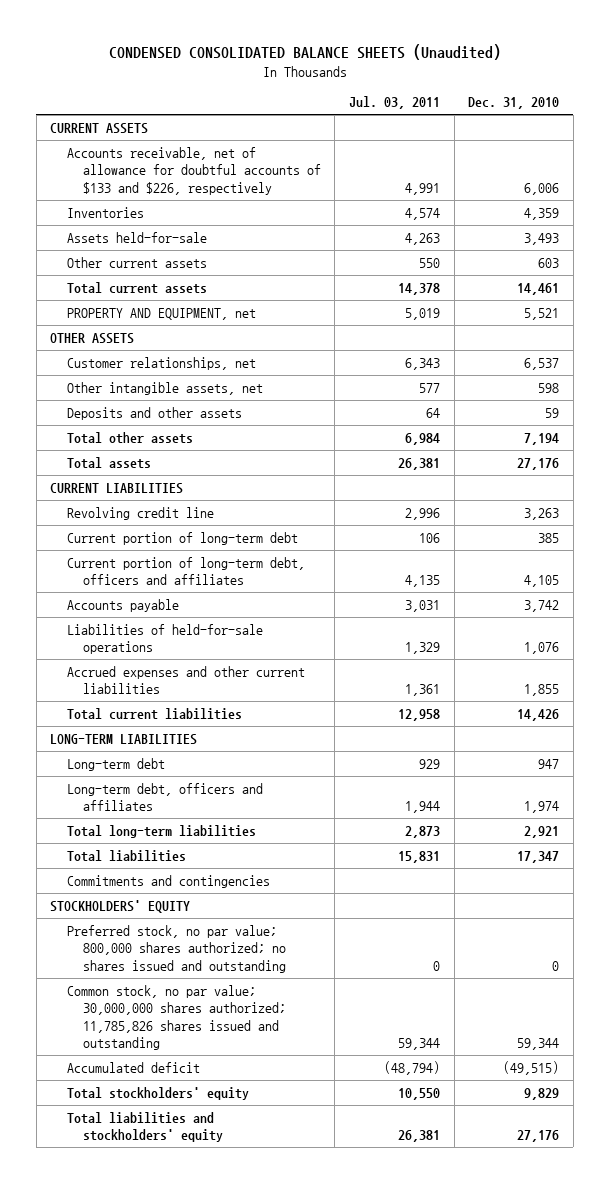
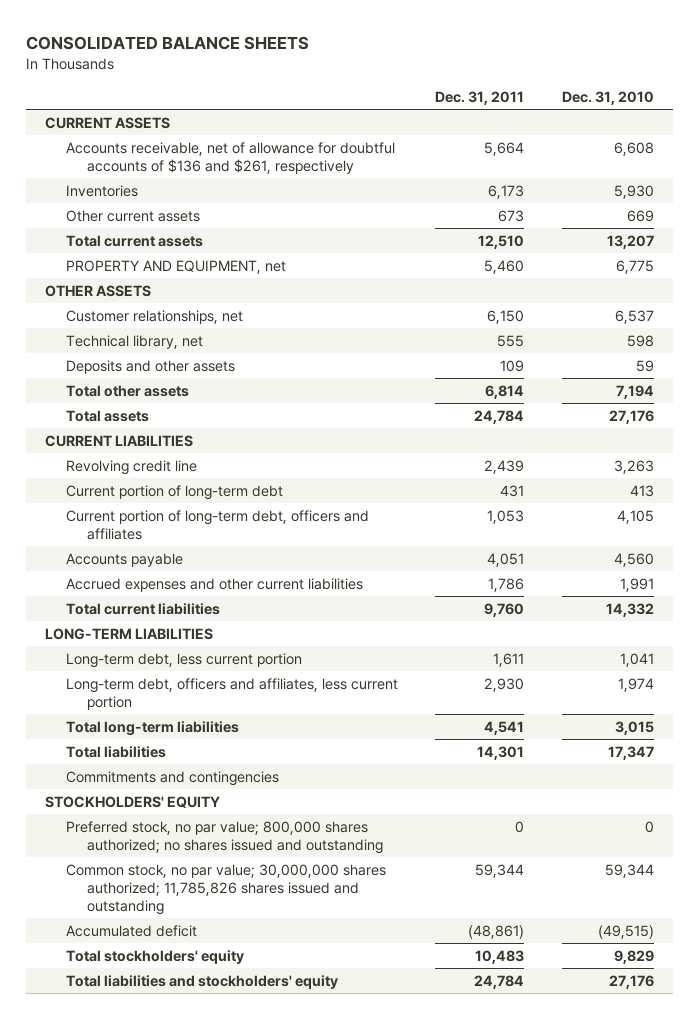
- CONDENSED CONSOLIDATED BALANCE SHEETS (Unaudited)
+ CONSOLIDATED BALANCE SHEETS
- | Jul. 03, 2011 | Dec. 31, 2010
+ | Dec. 31, 2011 | Dec. 31, 2010
- Accounts receivable, net of allowance for doubtful accounts of $133 and $226, respectively | 4,991 | 6,006
- Inventories | 4,574 | 4,359
- Assets held-for-sale | 4,263 | 3,493
- Other current assets | 550 | 603
- Total current assets | 14,378 | 14,461
- PROPERTY AND EQUIPMENT, net | 5,019 | 5,521
+ Accounts receivable, net of allowance for doubtful accounts of $136 and $261, respectively | 5,664 | 6,608
+ Inventories | 6,173 | 5,930
+ Other current assets | 673 | 669
+ Total current assets | 12,510 | 13,207
+ PROPERTY AND EQUIPMENT, net | 5,460 | 6,775
- Other intangible assets, net | 577 | 598
+ Technical library, net | 555 | 598
- Current portion of long-term debt | 106 | 385
+ Current portion of long-term debt | 431 | 413
- Accounts payable | 3,031 | 3,742
- Liabilities of held-for-sale operations | 1,329 | 1,076
- Accrued expenses and other current liabilities | 1,361 | 1,855
- Total current liabilities | 12,958 | 14,426
+ Accounts payable | 4,051 | 4,560
+ Accrued expenses and other current liabilities | 1,786 | 1,991
+ Total current liabilities | 9,760 | 14,332
- Long-term debt | 929 | 947
- Long-term debt, officers and affiliates | 1,944 | 1,974
- Total long-term liabilities | 2,873 | 2,921
+ Long-term debt, less current portion | 1,611 | 1,041
+ Long-term debt, officers and affiliates, less current portion | 2,930 | 1,974
+ Total long-term liabilities | 4,541 | 3,015

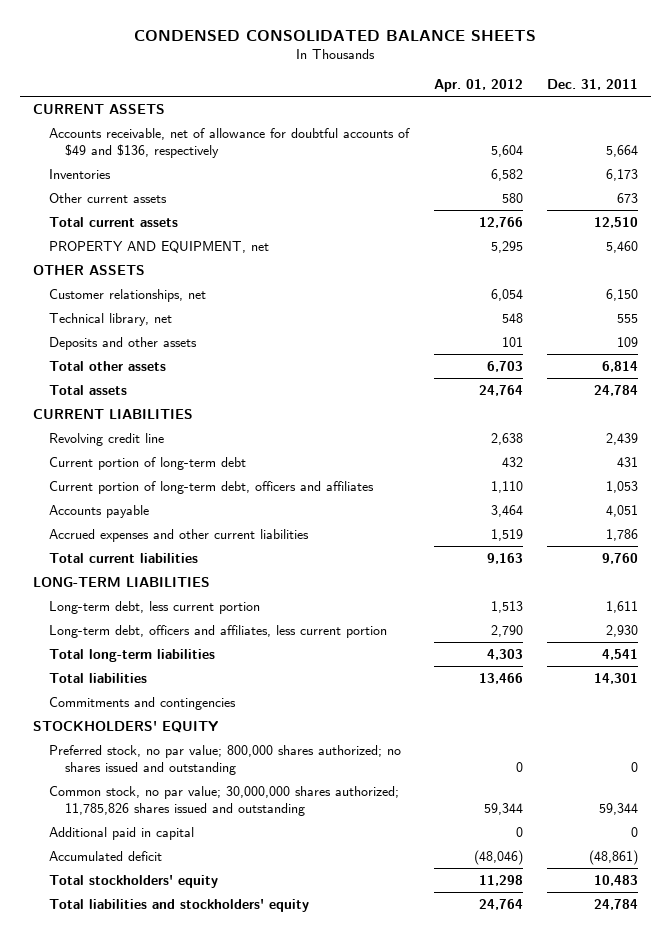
- CONSOLIDATED BALANCE SHEETS
+ CONDENSED CONSOLIDATED BALANCE SHEETS
- | Dec. 31, 2011 | Dec. 31, 2010
+ | Apr. 01, 2012 | Dec. 31, 2011
- Accounts receivable, net of allowance for doubtful accounts of $136 and $261, respectively | 5,664 | 6,608
+ Accounts receivable, net of allowance for doubtful accounts of $49 and $136, respectively | 5,604 | 5,664
+ Additional paid in capital | 0 | 0

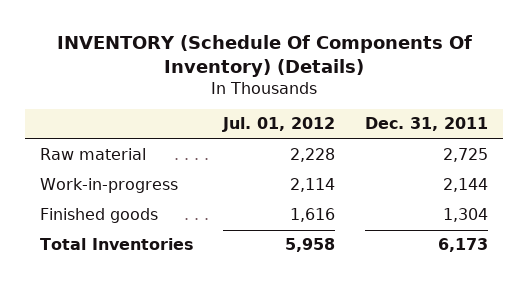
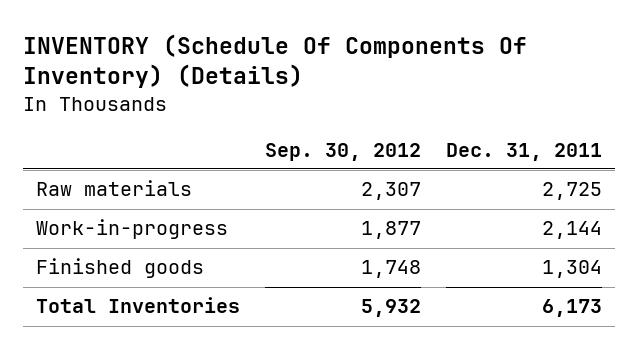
- | Jul. 01, 2012 | Dec. 31, 2011
+ | Sep. 30, 2012 | Dec. 31, 2011
- Raw material | 2,228 | 2,725
+ Raw materials | 2,307 | 2,725

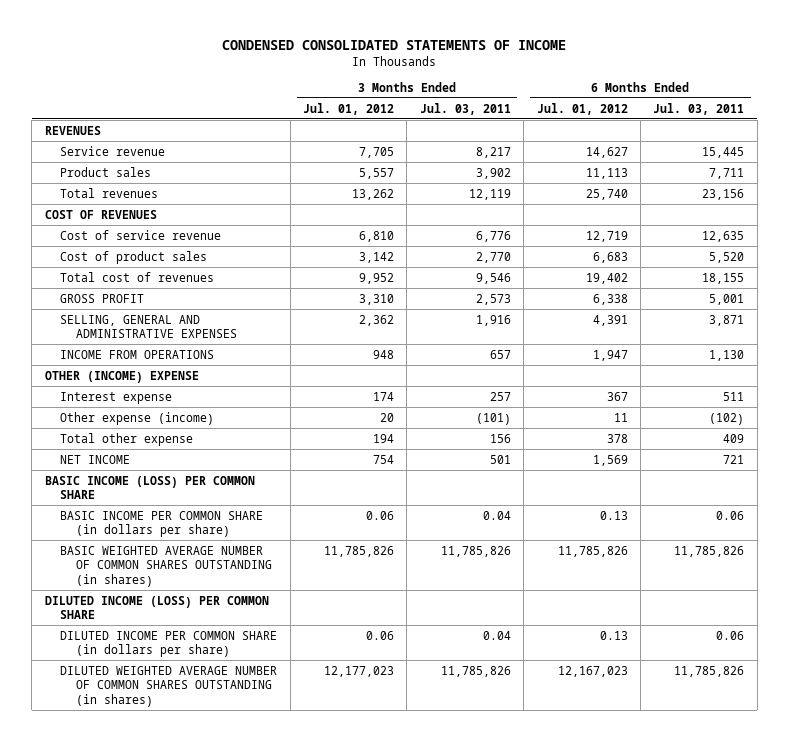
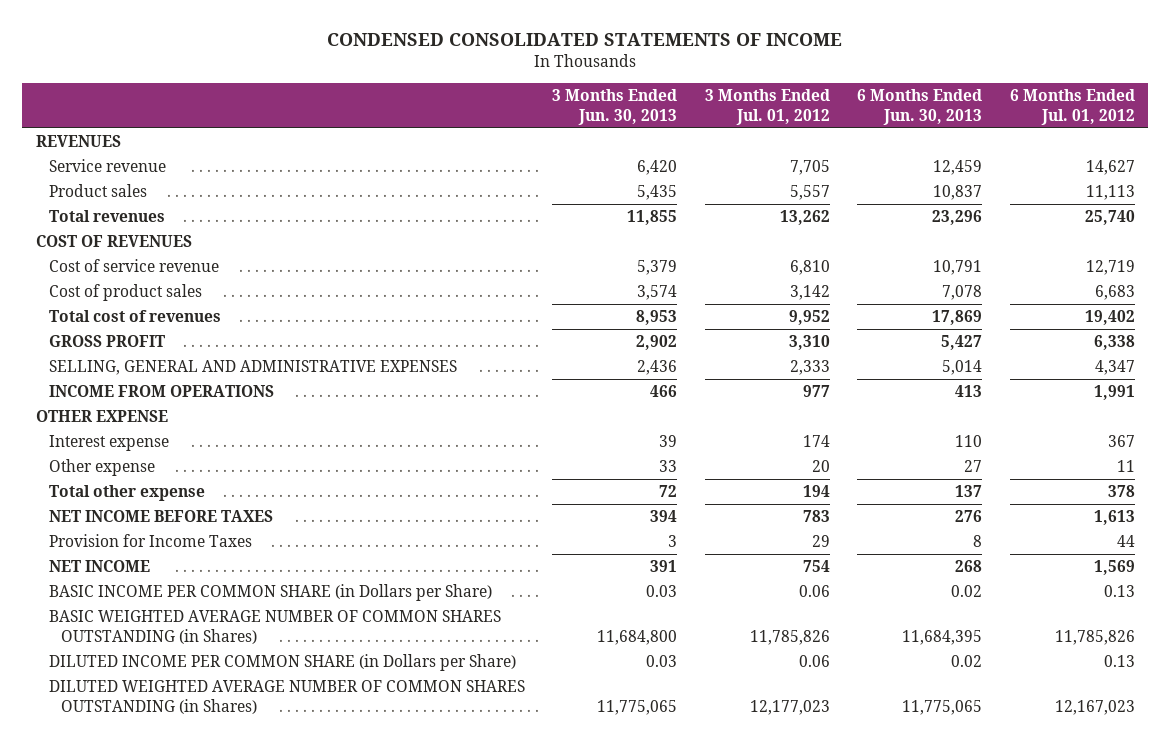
- | 3 Months Ended Jul. 01, 2012 | 3 Months Ended Jul. 03, 2011 | 6 Months Ended Jul. 01, 2012 | 6 Months Ended Jul. 03, 2011
+ | 3 Months Ended Jun. 30, 2013 | 3 Months Ended Jul. 01, 2012 | 6 Months Ended Jun. 30, 2013 | 6 Months Ended Jul. 01, 2012
- SELLING, GENERAL AND ADMINISTRATIVE EXPENSES | 2,362 | 1,916 | 4,391 | 3,871
- INCOME FROM OPERATIONS | 948 | 657 | 1,947 | 1,130
- OTHER (INCOME) EXPENSE
+ SELLING, GENERAL AND ADMINISTRATIVE EXPENSES | 2,436 | 2,333 | 5,014 | 4,347
+ INCOME FROM OPERATIONS | 466 | 977 | 413 | 1,991
+ OTHER EXPENSE
- Other expense (income) | 20 | (101) | 11 | (102)
+ Other expense | 33 | 20 | 27 | 11
+ NET INCOME BEFORE TAXES | 394 | 783 | 276 | 1,613
+ Provision for Income Taxes | 3 | 29 | 8 | 44
- BASIC INCOME (LOSS) PER COMMON SHARE
- BASIC INCOME PER COMMON SHARE (in dollars per share) | 0.06 | 0.04 | 0.13 | 0.06
- BASIC WEIGHTED AVERAGE NUMBER OF COMMON SHARES OUTSTANDING (in shares) | 11,785,826 | 11,785,826 | 11,785,826 | 11,785,826
- DILUTED INCOME (LOSS) PER COMMON SHARE
- DILUTED INCOME PER COMMON SHARE (in dollars per share) | 0.06 | 0.04 | 0.13 | 0.06
- DILUTED WEIGHTED AVERAGE NUMBER OF COMMON SHARES OUTSTANDING (in shares) | 12,177,023 | 11,785,826 | 12,167,023 | 11,785,826
+ BASIC INCOME PER COMMON SHARE (in Dollars per Share) | 0.03 | 0.06 | 0.02 | 0.13
+ BASIC WEIGHTED AVERAGE NUMBER OF COMMON SHARES OUTSTANDING (in Shares) | 11,684,800 | 11,785,826 | 11,684,395 | 11,785,826
+ DILUTED INCOME PER COMMON SHARE (in Dollars per Share) | 0.03 | 0.06 | 0.02 | 0.13
+ DILUTED WEIGHTED AVERAGE NUMBER OF COMMON SHARES OUTSTANDING (in Shares) | 11,775,065 | 12,177,023 | 11,775,065 | 12,167,023

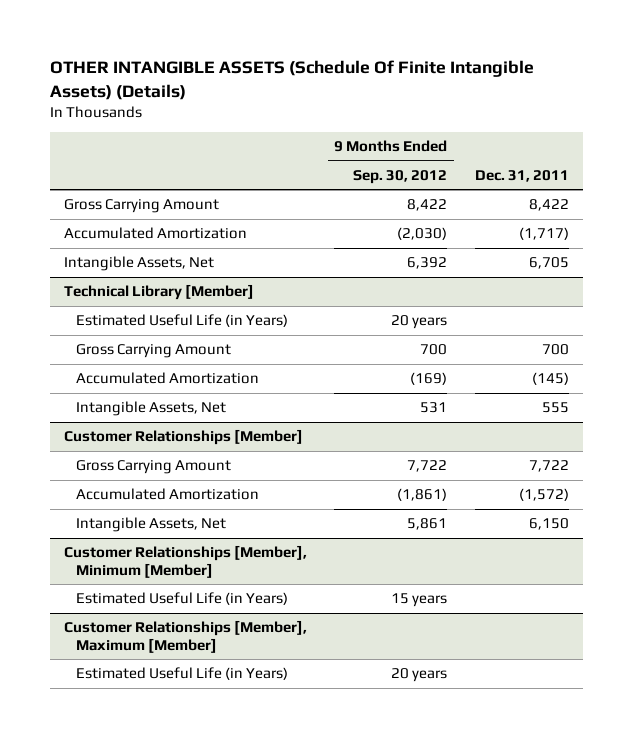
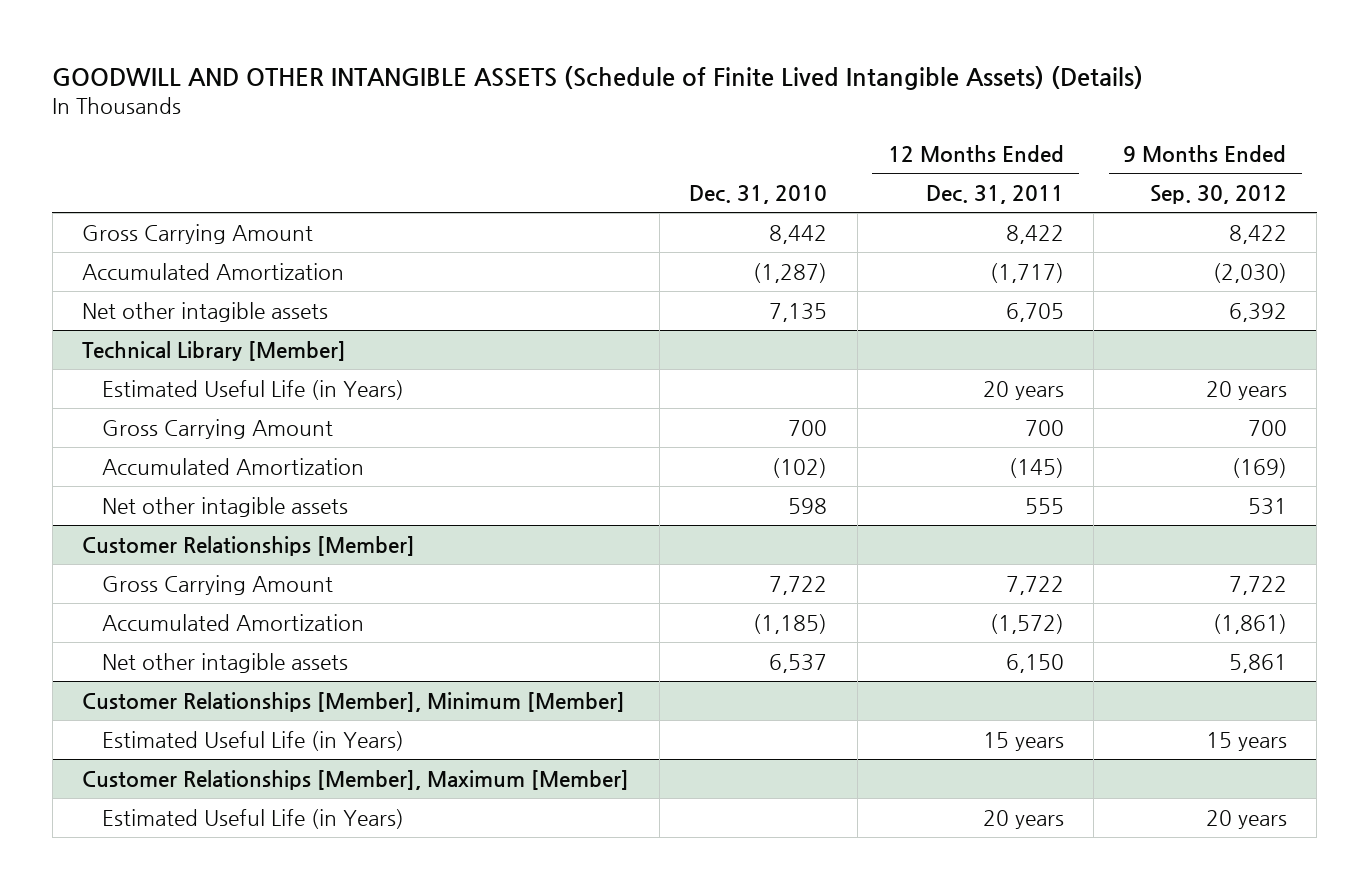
- OTHER INTANGIBLE ASSETS (Schedule Of Finite Intangible Assets) (Details)
+ GOODWILL AND OTHER INTANGIBLE ASSETS (Schedule of Finite Lived Intangible Assets) (Details)
- | 9 Months Ended Sep. 30, 2012 | Dec. 31, 2011
+ | Dec. 31, 2010 | 12 Months Ended Dec. 31, 2011 | 9 Months Ended Sep. 30, 2012
- Intangible Assets, Net | 6,392 | 6,705
+ Net other intagible assets | 7,135 | 6,705 | 6,392
@ Technical Library [Member]
- Intangible Assets, Net | 531 | 555
+ Net other intagible assets | 598 | 555 | 531
@ Customer Relationships [Member]
- Intangible Assets, Net | 5,861 | 6,150
+ Net other intagible assets | 6,537 | 6,150 | 5,861

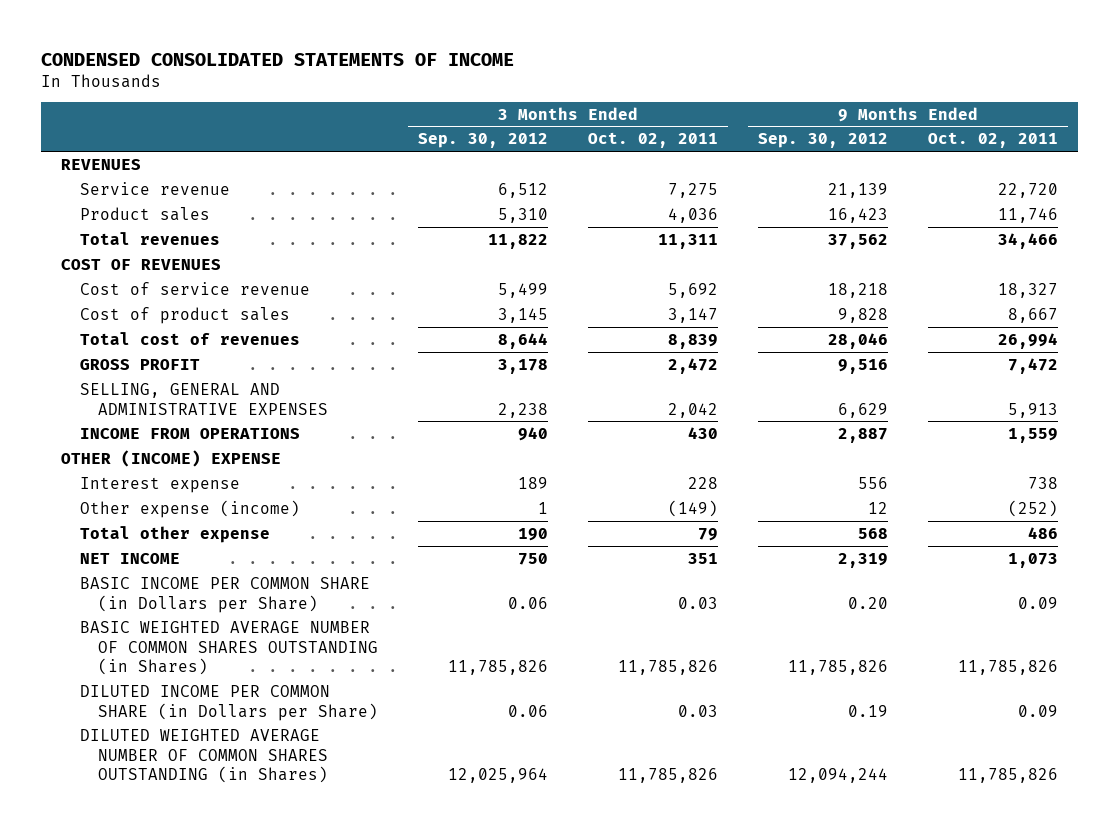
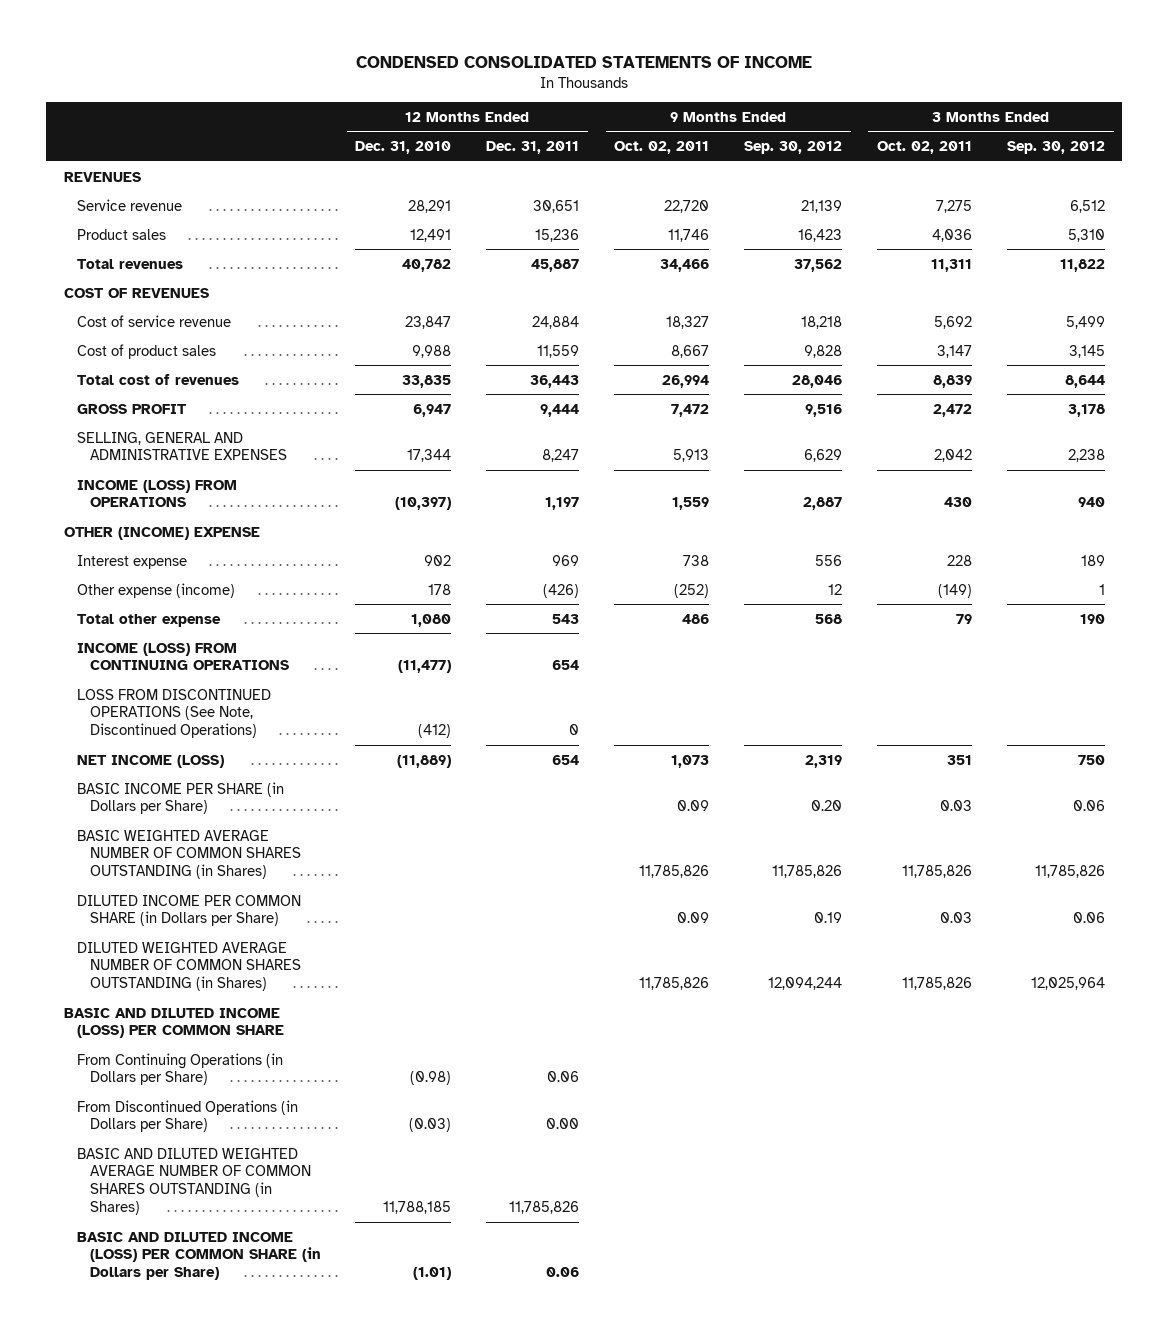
- | 3 Months Ended Sep. 30, 2012 | 3 Months Ended Oct. 02, 2011 | 9 Months Ended Sep. 30, 2012 | 9 Months Ended Oct. 02, 2011
+ | 12 Months Ended Dec. 31, 2010 | 12 Months Ended Dec. 31, 2011 | 9 Months Ended Oct. 02, 2011 | 9 Months Ended Sep. 30, 2012 | 3 Months Ended Oct. 02, 2011 | 3 Months Ended Sep. 30, 2012
- INCOME FROM OPERATIONS | 940 | 430 | 2,887 | 1,559
+ INCOME (LOSS) FROM OPERATIONS | (10,397) | 1,197 | 1,559 | 2,887 | 430 | 940
- NET INCOME | 750 | 351 | 2,319 | 1,073
- BASIC INCOME PER COMMON SHARE (in Dollars per Share) | 0.06 | 0.03 | 0.20 | 0.09
+ INCOME (LOSS) FROM CONTINUING OPERATIONS | (11,477) | 654 | | | |
+ LOSS FROM DISCONTINUED OPERATIONS (See Note, Discontinued Operations) | (412) | 0 | | | |
+ NET INCOME (LOSS) | (11,889) | 654 | 1,073 | 2,319 | 351 | 750
+ BASIC INCOME PER SHARE (in Dollars per Share) | | | 0.09 | 0.20 | 0.03 | 0.06
+ BASIC AND DILUTED INCOME (LOSS) PER COMMON SHARE
+ From Continuing Operations (in Dollars per Share) | (0.98) | 0.06 | | | |
+ From Discontinued Operations (in Dollars per Share) | (0.03) | 0.00 | | | |
+ BASIC AND DILUTED WEIGHTED AVERAGE NUMBER OF COMMON SHARES OUTSTANDING (in Shares) | 11,788,185 | 11,785,826 | | | |
+ BASIC AND DILUTED INCOME (LOSS) PER COMMON SHARE (in Dollars per Share) | (1.01) | 0.06 | | | |

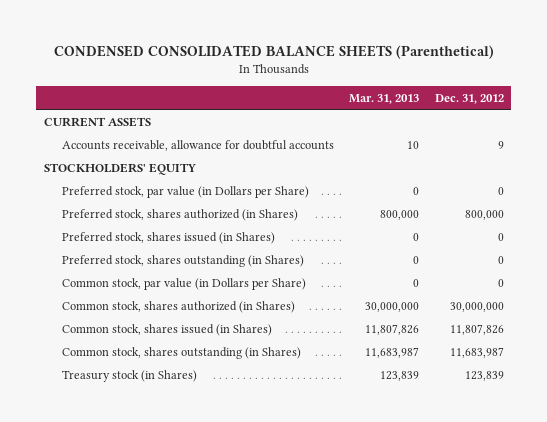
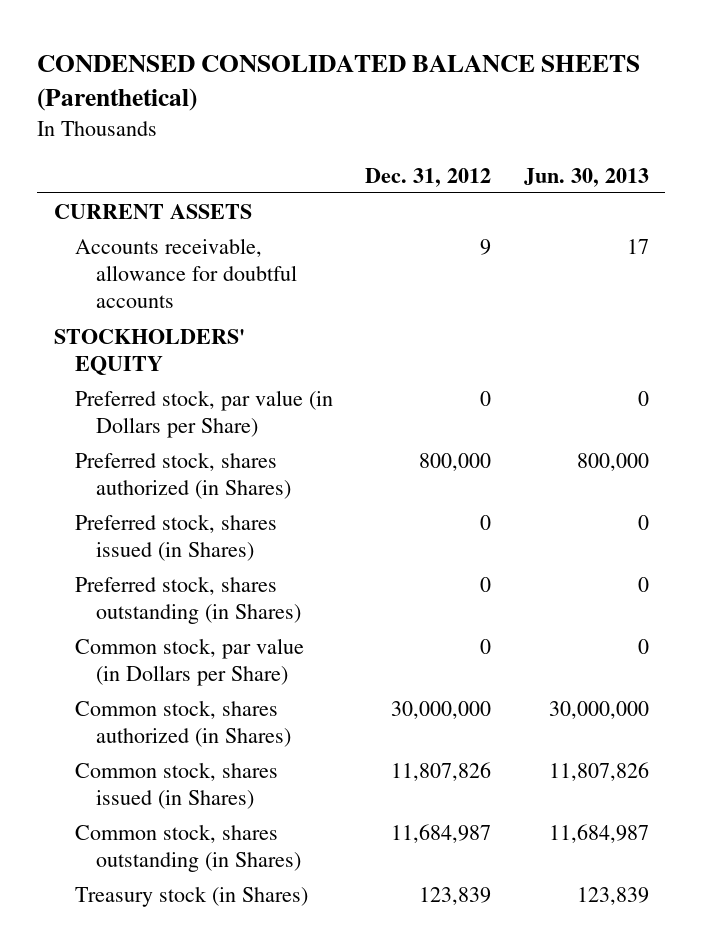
- | Mar. 31, 2013 | Dec. 31, 2012
+ | Dec. 31, 2012 | Jun. 30, 2013
- Common stock, shares outstanding (in Shares) | 11,683,987 | 11,683,987
+ Common stock, shares outstanding (in Shares) | 11,684,987 | 11,684,987

